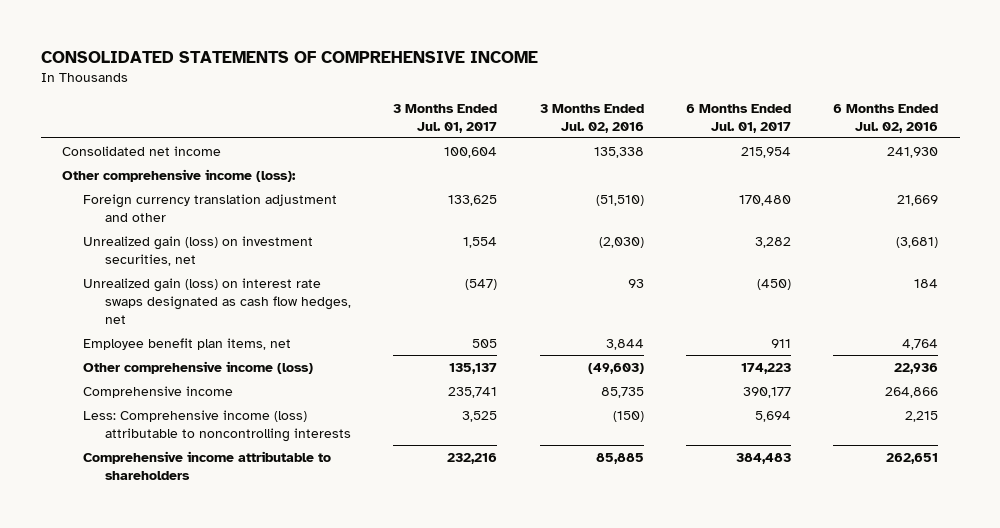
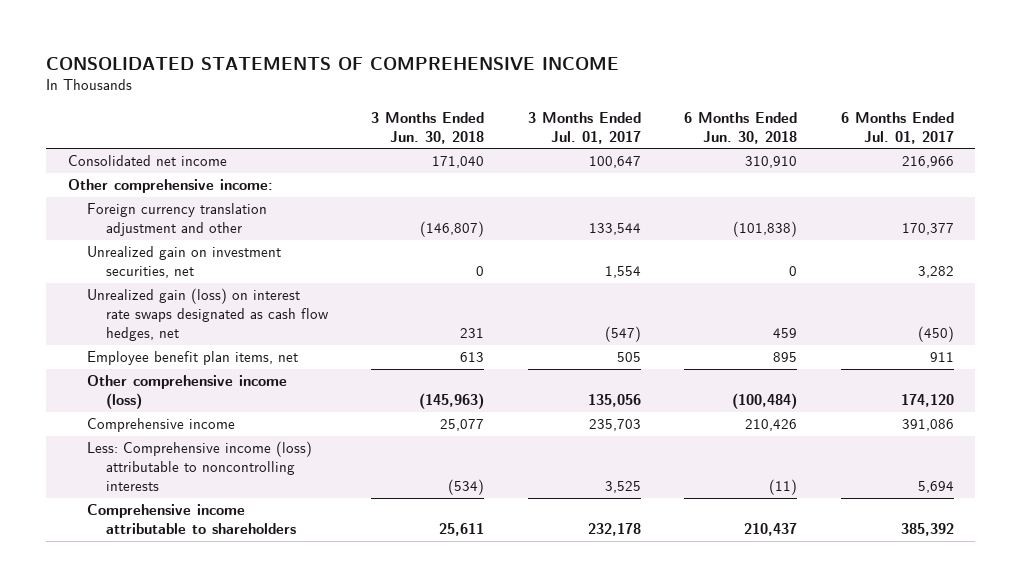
- | 3 Months Ended Jul. 01, 2017 | 3 Months Ended Jul. 02, 2016 | 6 Months Ended Jul. 01, 2017 | 6 Months Ended Jul. 02, 2016
+ | 3 Months Ended Jun. 30, 2018 | 3 Months Ended Jul. 01, 2017 | 6 Months Ended Jun. 30, 2018 | 6 Months Ended Jul. 01, 2017
- Consolidated net income | 100,604 | 135,338 | 215,954 | 241,930
- Other comprehensive income (loss):
- Foreign currency translation adjustment and other | 133,625 | (51,510) | 170,480 | 21,669
- Unrealized gain (loss) on investment securities, net | 1,554 | (2,030) | 3,282 | (3,681)
+ Consolidated net income | 171,040 | 100,647 | 310,910 | 216,966
+ Other comprehensive income:
+ Foreign currency translation adjustment and other | (146,807) | 133,544 | (101,838) | 170,377
+ Unrealized gain on investment securities, net | 0 | 1,554 | 0 | 3,282
- Other comprehensive income (loss) | 135,137 | (49,603) | 174,223 | 22,936
- Comprehensive income | 235,741 | 85,735 | 390,177 | 264,866
+ Other comprehensive income (loss) | (145,963) | 135,056 | (100,484) | 174,120
+ Comprehensive income | 25,077 | 235,703 | 210,426 | 391,086
- Comprehensive income attributable to shareholders | 232,216 | 85,885 | 384,483 | 262,651
+ Comprehensive income attributable to shareholders | 25,611 | 232,178 | 210,437 | 385,392

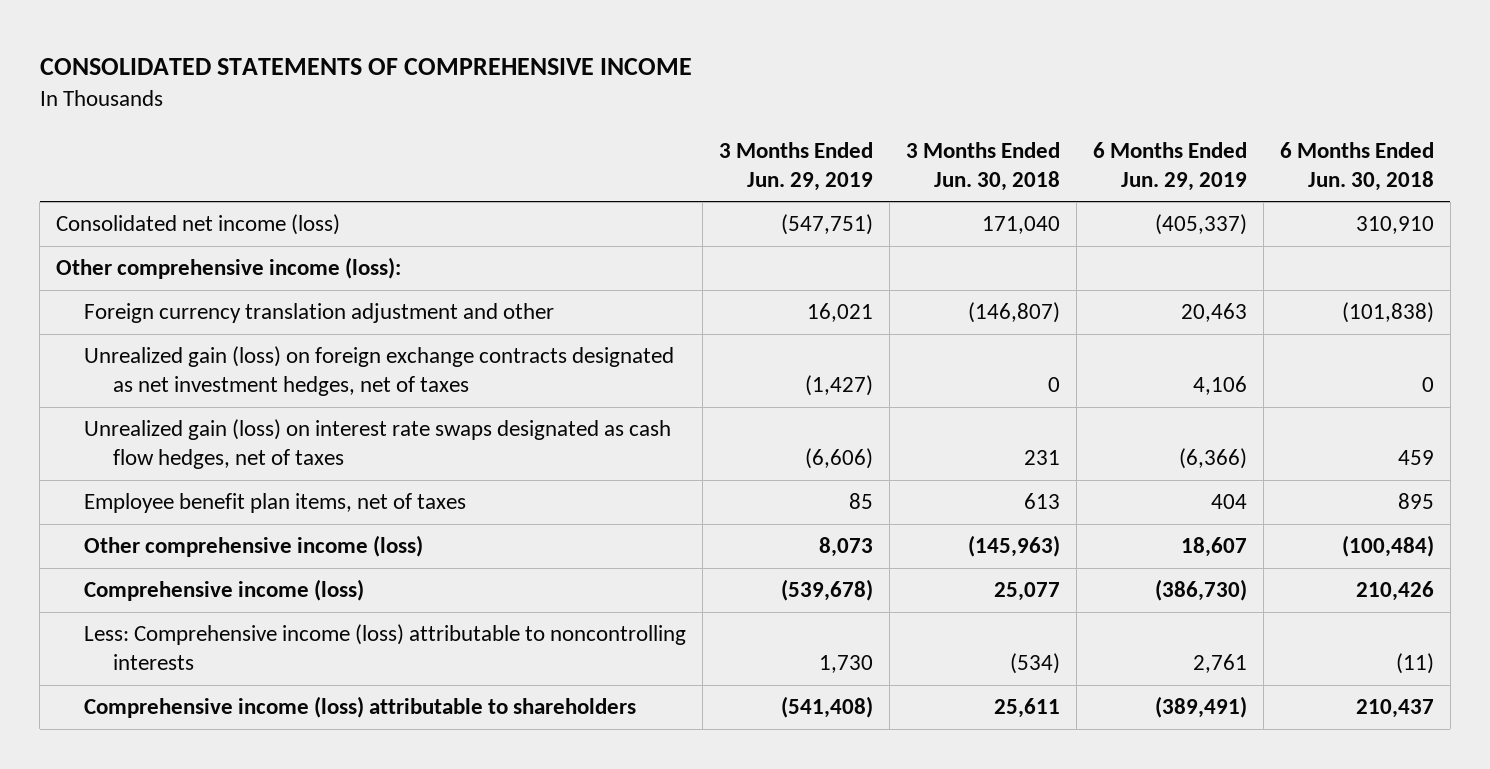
- | 3 Months Ended Jun. 30, 2018 | 3 Months Ended Jul. 01, 2017 | 6 Months Ended Jun. 30, 2018 | 6 Months Ended Jul. 01, 2017
+ | 3 Months Ended Jun. 29, 2019 | 3 Months Ended Jun. 30, 2018 | 6 Months Ended Jun. 29, 2019 | 6 Months Ended Jun. 30, 2018
- Consolidated net income | 171,040 | 100,647 | 310,910 | 216,966
- Other comprehensive income:
+ Consolidated net income (loss) | (547,751) | 171,040 | (405,337) | 310,910
+ Other comprehensive income (loss):
- Unrealized gain on investment securities, net | 0 | 1,554 | 0 | 3,282
- Unrealized gain (loss) on interest rate swaps designated as cash flow hedges, net | 231 | (547) | 459 | (450)
- Employee benefit plan items, net | 613 | 505 | 895 | 911
+ Unrealized gain (loss) on foreign exchange contracts designated as net investment hedges, net of taxes | (1,427) | 0 | 4,106 | 0
+ Unrealized gain (loss) on interest rate swaps designated as cash flow hedges, net of taxes | (6,606) | 231 | (6,366) | 459
+ Employee benefit plan items, net of taxes | 85 | 613 | 404 | 895
- Comprehensive income | 25,077 | 235,703 | 210,426 | 391,086
+ Comprehensive income (loss) | (539,678) | 25,077 | (386,730) | 210,426
- Comprehensive income attributable to shareholders | 25,611 | 232,178 | 210,437 | 385,392
+ Comprehensive income (loss) attributable to shareholders | (541,408) | 25,611 | (389,491) | 210,437

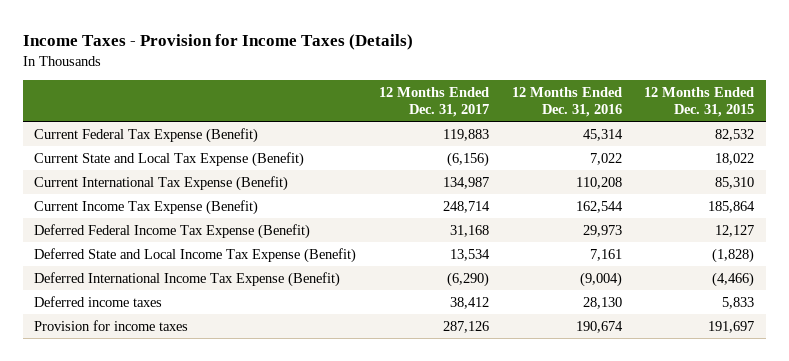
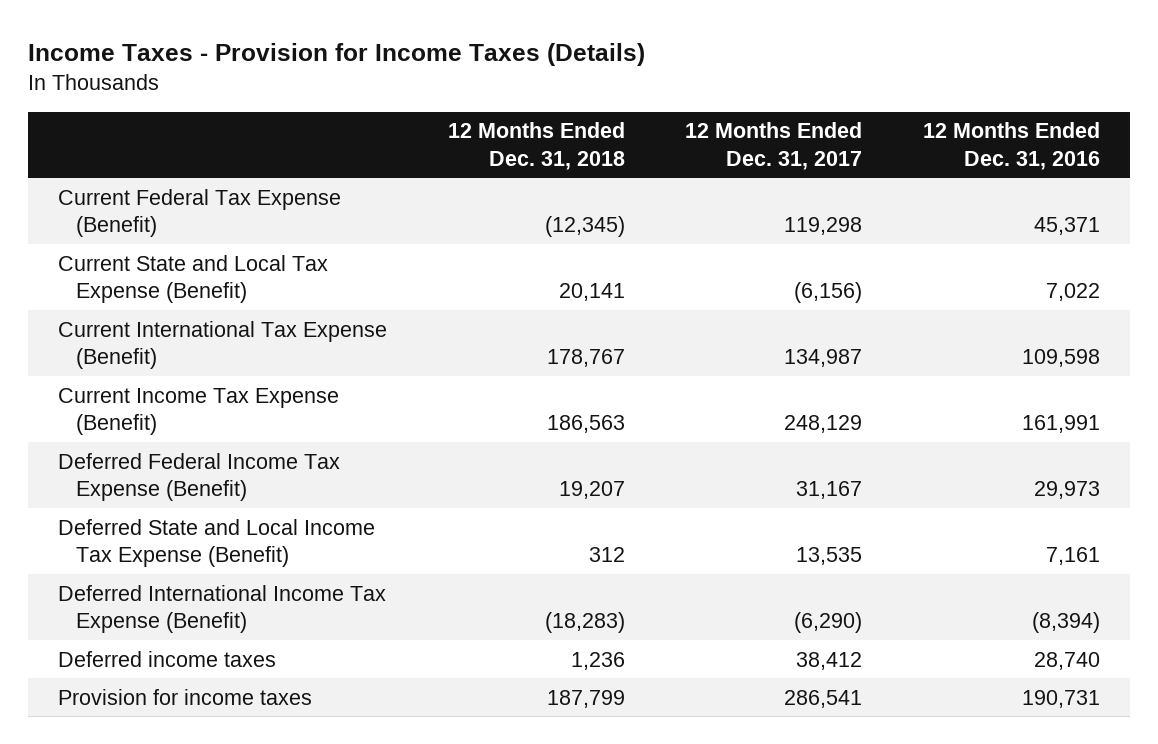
- | 12 Months Ended Dec. 31, 2017 | 12 Months Ended Dec. 31, 2016 | 12 Months Ended Dec. 31, 2015
+ | 12 Months Ended Dec. 31, 2018 | 12 Months Ended Dec. 31, 2017 | 12 Months Ended Dec. 31, 2016
- Current Federal Tax Expense (Benefit) | 119,883 | 45,314 | 82,532
+ Current Federal Tax Expense (Benefit) | (12,345) | 119,298 | 45,371
- Current International Tax Expense (Benefit) | 134,987 | 110,208 | 85,310
- Current Income Tax Expense (Benefit) | 248,714 | 162,544 | 185,864
- Deferred Federal Income Tax Expense (Benefit) | 31,168 | 29,973 | 12,127
- Deferred State and Local Income Tax Expense (Benefit) | 13,534 | 7,161 | (1,828)
- Deferred International Income Tax Expense (Benefit) | (6,290) | (9,004) | (4,466)
- Deferred income taxes | 38,412 | 28,130 | 5,833
- Provision for income taxes | 287,126 | 190,674 | 191,697
+ Current International Tax Expense (Benefit) | 178,767 | 134,987 | 109,598
+ Current Income Tax Expense (Benefit) | 186,563 | 248,129 | 161,991
+ Deferred Federal Income Tax Expense (Benefit) | 19,207 | 31,167 | 29,973
+ Deferred State and Local Income Tax Expense (Benefit) | 312 | 13,535 | 7,161
+ Deferred International Income Tax Expense (Benefit) | (18,283) | (6,290) | (8,394)
+ Deferred income taxes | 1,236 | 38,412 | 28,740
+ Provision for income taxes | 187,799 | 286,541 | 190,731

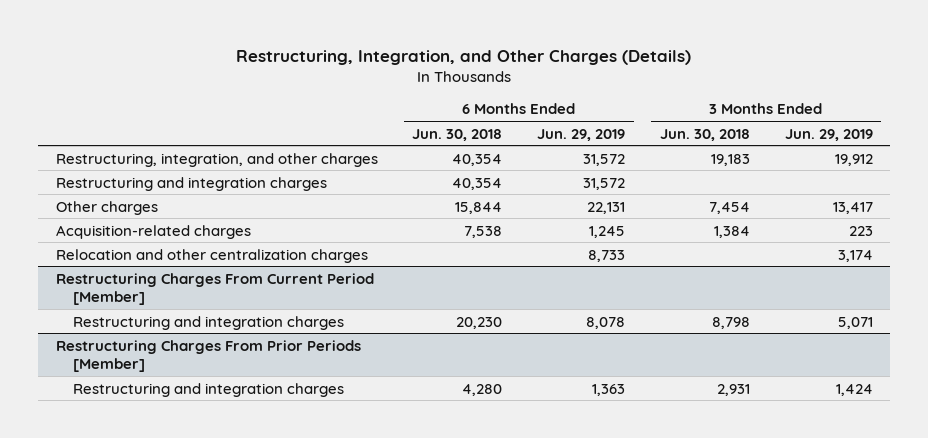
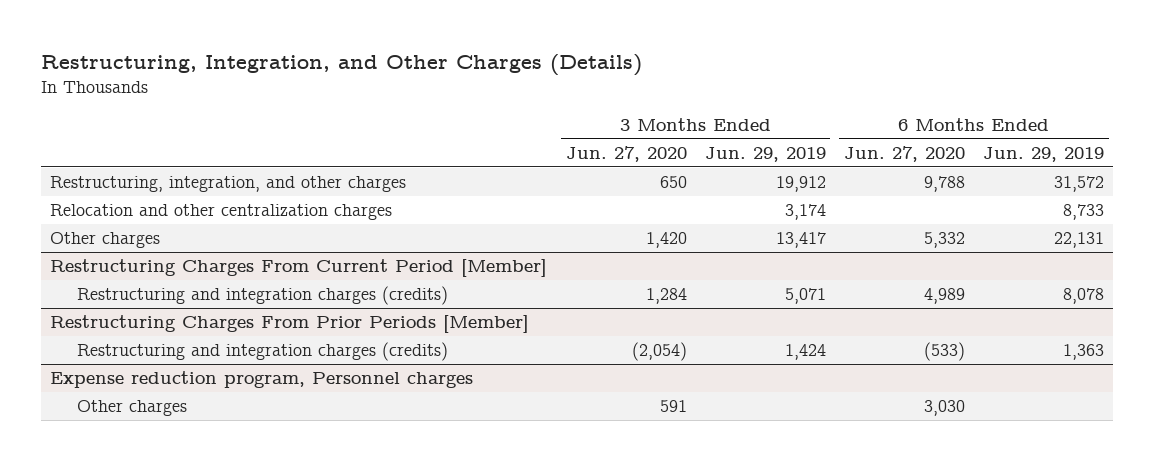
- | 6 Months Ended Jun. 30, 2018 | 6 Months Ended Jun. 29, 2019 | 3 Months Ended Jun. 30, 2018 | 3 Months Ended Jun. 29, 2019
+ | 3 Months Ended Jun. 27, 2020 | 3 Months Ended Jun. 29, 2019 | 6 Months Ended Jun. 27, 2020 | 6 Months Ended Jun. 29, 2019
- Restructuring and integration charges | 40,354 | 31,572 | |
- Acquisition-related charges | 7,538 | 1,245 | 1,384 | 223
moved down: Other charges | 1,420 | 13,417 | 5,332 | 22,131
@ Restructuring Charges From Current Period [Member]
- Restructuring and integration charges | 20,230 | 8,078 | 8,798 | 5,071
+ Restructuring and integration charges (credits) | 1,284 | 5,071 | 4,989 | 8,078
@ Restructuring Charges From Prior Periods [Member]
- Restructuring and integration charges | 4,280 | 1,363 | 2,931 | 1,424
+ Restructuring and integration charges (credits) | (2,054) | 1,424 | (533) | 1,363
+ Expense reduction program, Personnel charges
+ Other charges | 591 | | 3,030 |

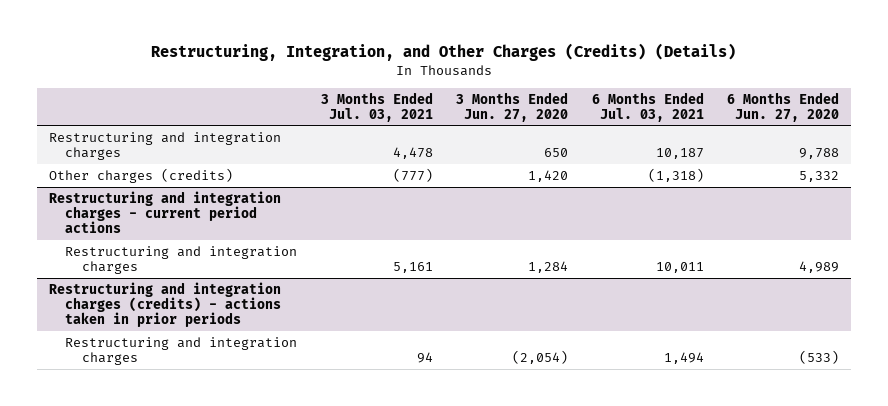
- Restructuring, Integration, and Other Charges (Details)
+ Restructuring, Integration, and Other Charges (Credits) (Details)
- | 3 Months Ended Jun. 27, 2020 | 3 Months Ended Jun. 29, 2019 | 6 Months Ended Jun. 27, 2020 | 6 Months Ended Jun. 29, 2019
+ | 3 Months Ended Jul. 03, 2021 | 3 Months Ended Jun. 27, 2020 | 6 Months Ended Jul. 03, 2021 | 6 Months Ended Jun. 27, 2020
- Restructuring, integration, and other charges | 650 | 19,912 | 9,788 | 31,572
- Relocation and other centralization charges | | 3,174 | | 8,733
- Other charges | 1,420 | 13,417 | 5,332 | 22,131
- Restructuring Charges From Current Period [Member]
- Restructuring and integration charges (credits) | 1,284 | 5,071 | 4,989 | 8,078
- Restructuring Charges From Prior Periods [Member]
- Restructuring and integration charges (credits) | (2,054) | 1,424 | (533) | 1,363
- Expense reduction program, Personnel charges
- Other charges | 591 | | 3,030 |
+ Restructuring and integration charges | 4,478 | 650 | 10,187 | 9,788
+ Other charges (credits) | (777) | 1,420 | (1,318) | 5,332
+ Restructuring and integration charges - current period actions
+ Restructuring and integration charges | 5,161 | 1,284 | 10,011 | 4,989
+ Restructuring and integration charges (credits) - actions taken in prior periods
+ Restructuring and integration charges | 94 | (2,054) | 1,494 | (533)

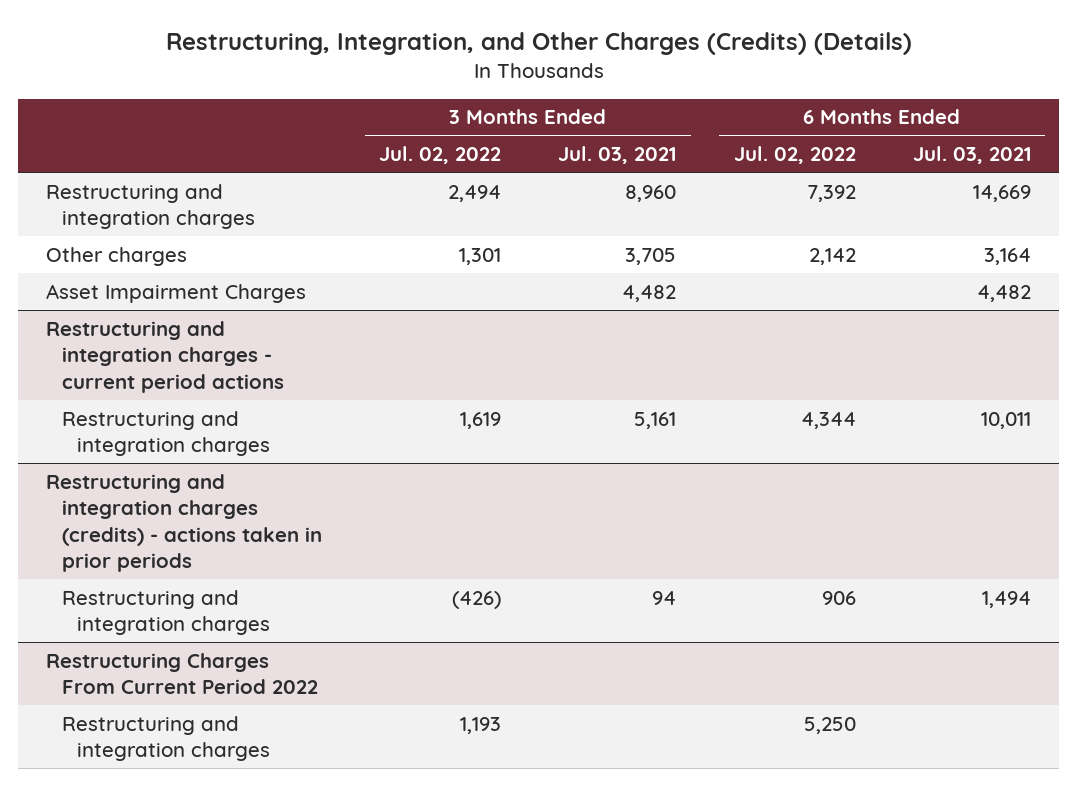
- | 3 Months Ended Jul. 03, 2021 | 3 Months Ended Jun. 27, 2020 | 6 Months Ended Jul. 03, 2021 | 6 Months Ended Jun. 27, 2020
+ | 3 Months Ended Jul. 02, 2022 | 3 Months Ended Jul. 03, 2021 | 6 Months Ended Jul. 02, 2022 | 6 Months Ended Jul. 03, 2021
- Restructuring and integration charges | 4,478 | 650 | 10,187 | 9,788
- Other charges (credits) | (777) | 1,420 | (1,318) | 5,332
+ Restructuring and integration charges | 2,494 | 8,960 | 7,392 | 14,669
+ Other charges | 1,301 | 3,705 | 2,142 | 3,164
+ Asset Impairment Charges | | 4,482 | | 4,482
+ Restructuring Charges From Current Period 2022
+ Restructuring and integration charges | 1,193 | | 5,250 |

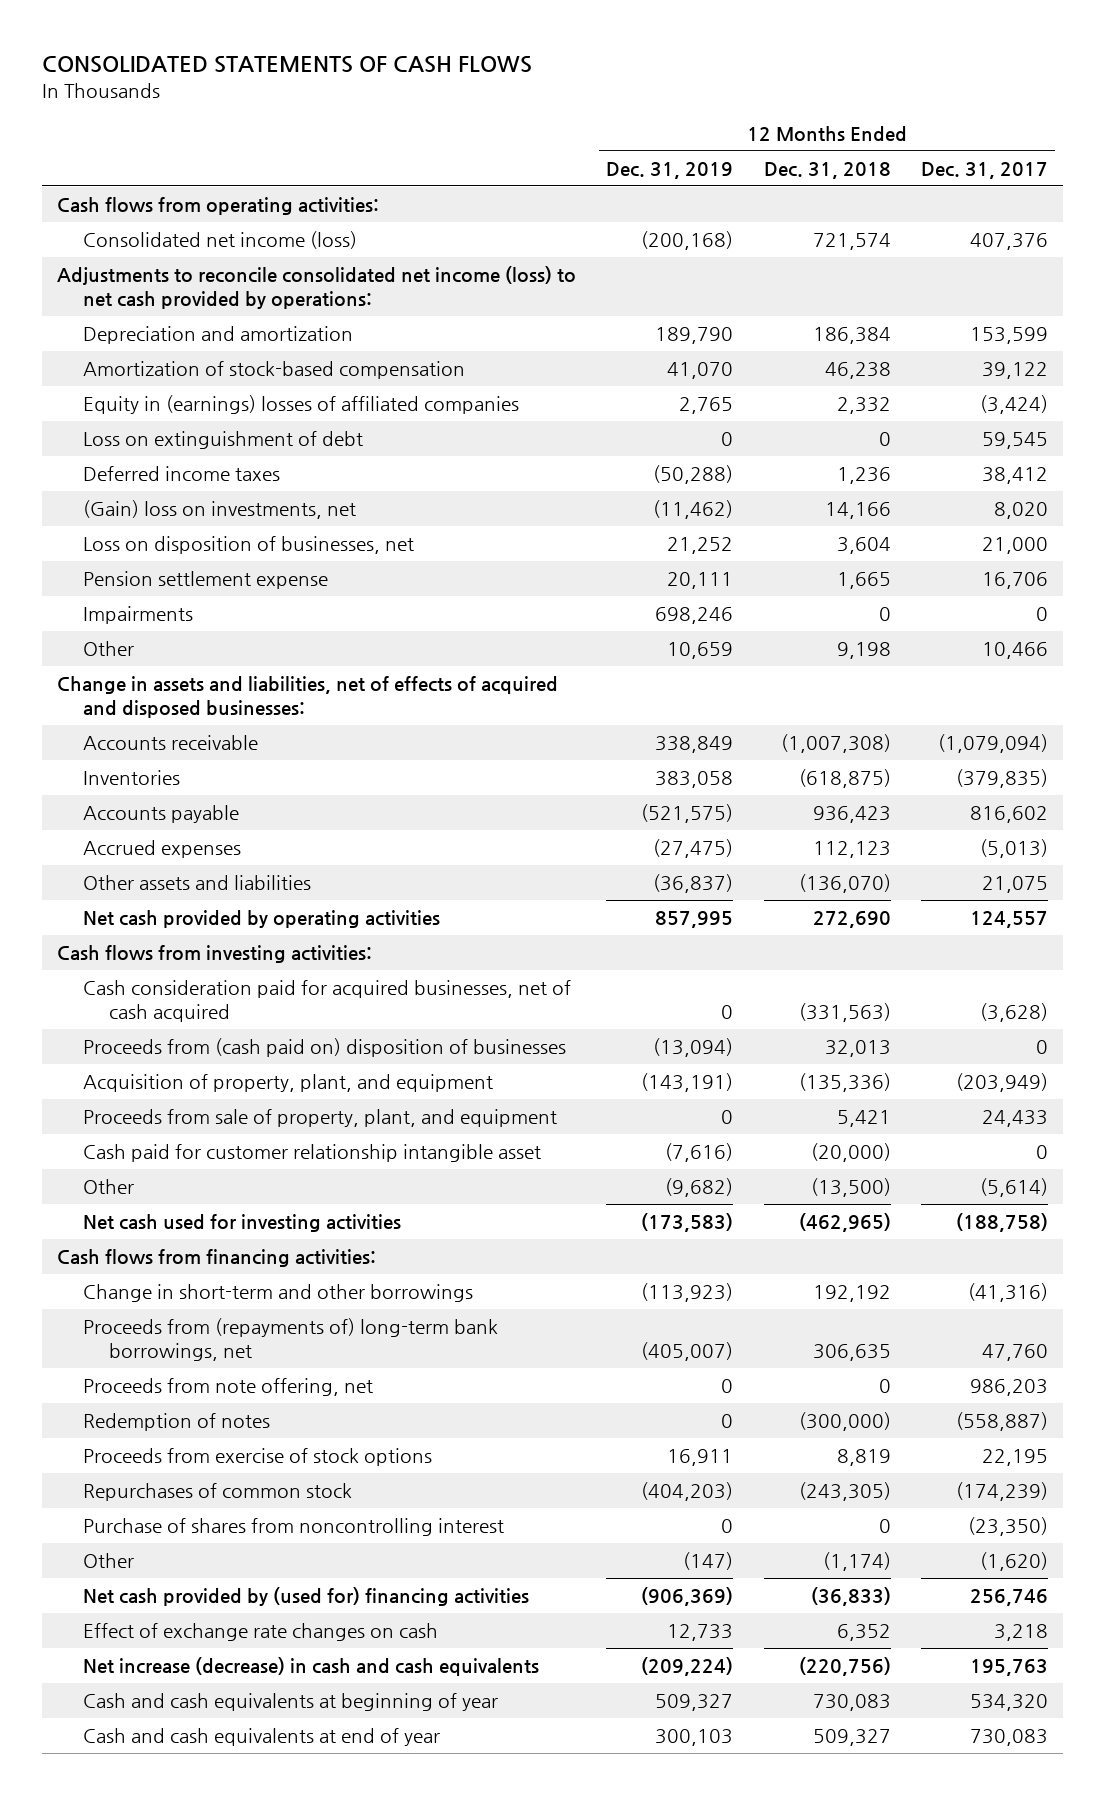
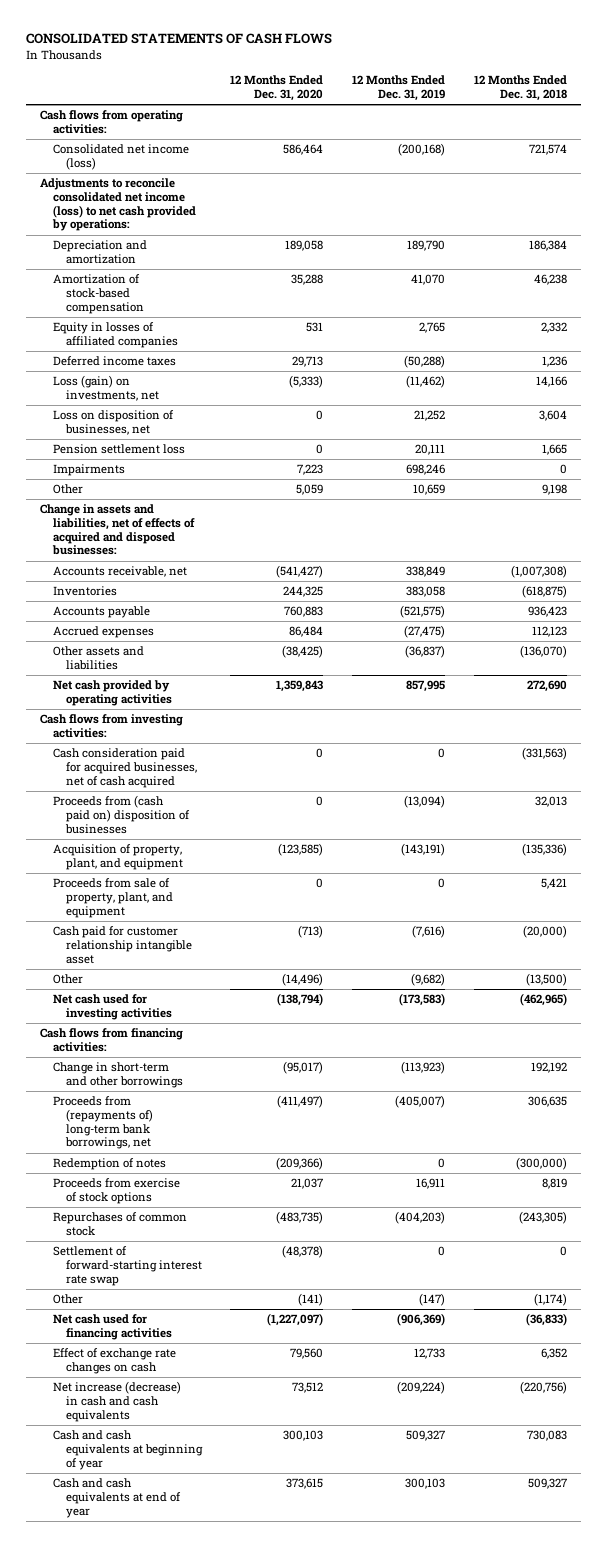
- | 12 Months Ended Dec. 31, 2019 | 12 Months Ended Dec. 31, 2018 | 12 Months Ended Dec. 31, 2017
+ | 12 Months Ended Dec. 31, 2020 | 12 Months Ended Dec. 31, 2019 | 12 Months Ended Dec. 31, 2018
- Equity in (earnings) losses of affiliated companies | 2,765 | 2,332 | (3,424)
- Loss on extinguishment of debt | 0 | 0 | 59,545
+ Equity in losses of affiliated companies | 531 | 2,765 | 2,332
- (Gain) loss on investments, net | (11,462) | 14,166 | 8,020
+ Loss (gain) on investments, net | (5,333) | (11,462) | 14,166
- Pension settlement expense | 20,111 | 1,665 | 16,706
+ Pension settlement loss | 0 | 20,111 | 1,665
- Accounts receivable | 338,849 | (1,007,308) | (1,079,094)
+ Accounts receivable, net | (541,427) | 338,849 | (1,007,308)
- Proceeds from note offering, net | 0 | 0 | 986,203
- Purchase of shares from noncontrolling interest | 0 | 0 | (23,350)
+ Settlement of forward-starting interest rate swap | (48,378) | 0 | 0
- Net cash provided by (used for) financing activities | (906,369) | (36,833) | 256,746
+ Net cash used for financing activities | (1,227,097) | (906,369) | (36,833)

